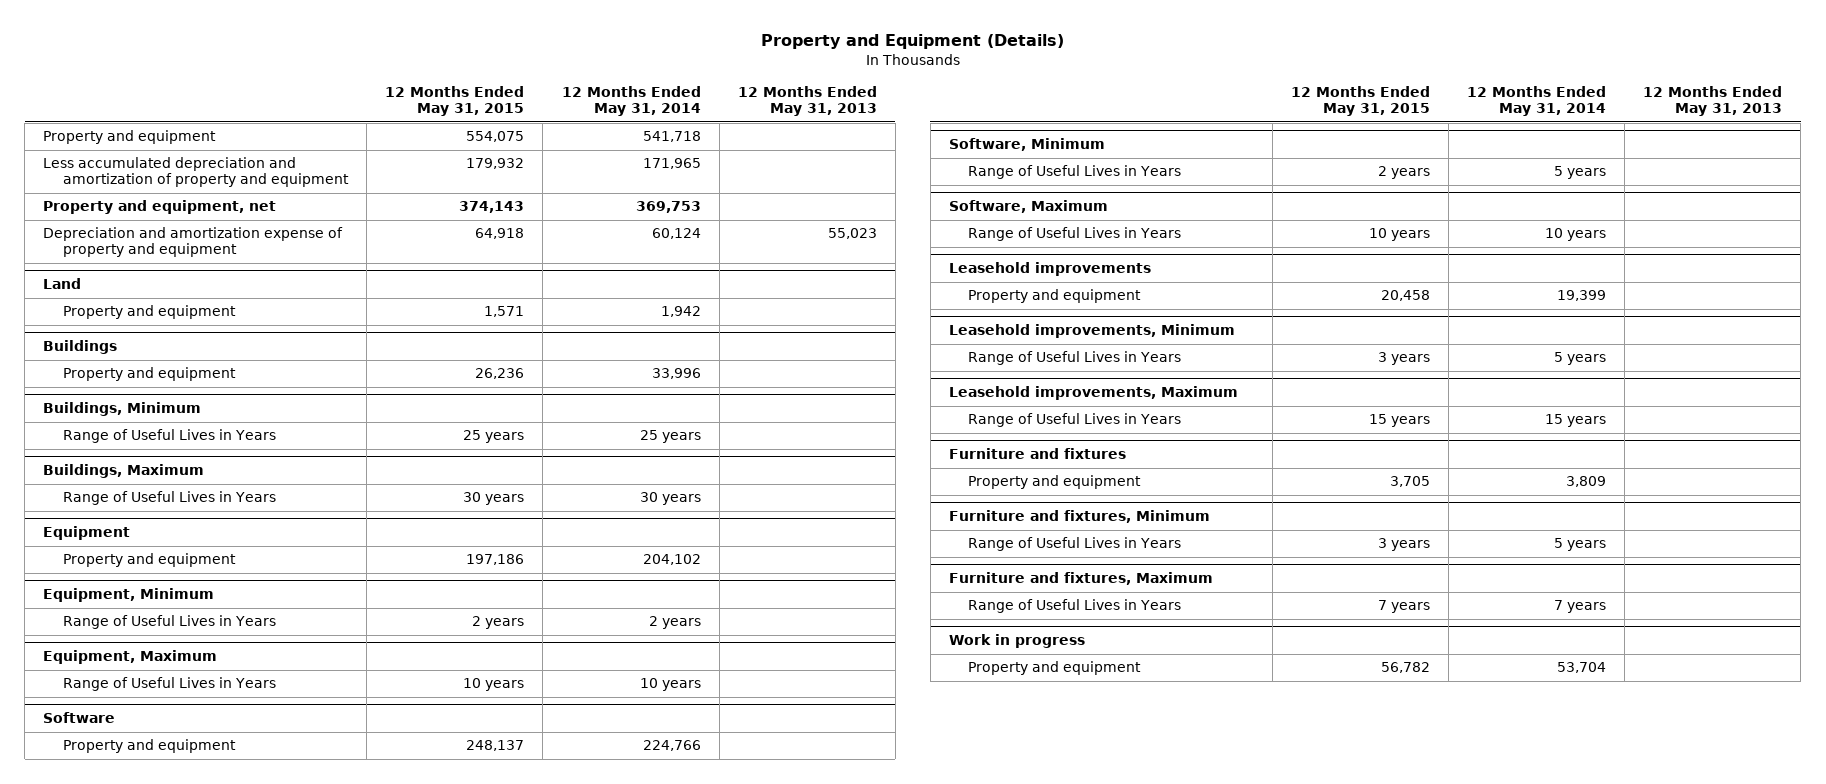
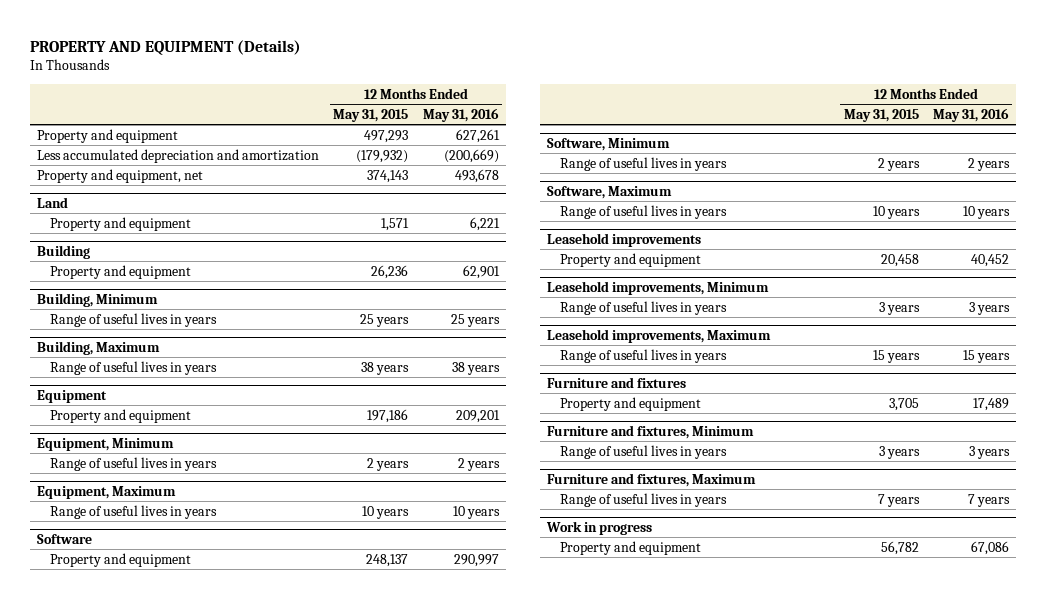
- Property and Equipment (Details)
+ PROPERTY AND EQUIPMENT (Details)
- | 12 Months Ended May 31, 2015 | 12 Months Ended May 31, 2014 | 12 Months Ended May 31, 2013
+ | 12 Months Ended May 31, 2015 | 12 Months Ended May 31, 2016
- Property and equipment | 554,075 | 541,718 |
- Less accumulated depreciation and amortization of property and equipment | 179,932 | 171,965 |
+ Property and equipment | 497,293 | 627,261
+ Less accumulated depreciation and amortization | (179,932) | (200,669)
- Depreciation and amortization expense of property and equipment | 64,918 | 60,124 | 55,023
- Buildings
+ Building
- Buildings, Minimum
- Range of Useful Lives in Years | 25 years | 25 years |
- Buildings, Maximum
- Range of Useful Lives in Years | 30 years | 30 years |
+ Building, Minimum
+ Range of useful lives in years | 25 years | 25 years
+ Building, Maximum
+ Range of useful lives in years | 38 years | 38 years
@ Equipment, Minimum
- Range of Useful Lives in Years | 2 years | 2 years |
+ Range of useful lives in years | 2 years | 2 years
@ Equipment, Maximum
- Range of Useful Lives in Years | 10 years | 10 years |
+ Range of useful lives in years | 10 years | 10 years
@ Software, Minimum
- Range of Useful Lives in Years | 2 years | 5 years |
+ Range of useful lives in years | 2 years | 2 years
@ Software, Maximum
- Range of Useful Lives in Years | 10 years | 10 years |
+ Range of useful lives in years | 10 years | 10 years
@ Leasehold improvements, Minimum
- Range of Useful Lives in Years | 3 years | 5 years |
+ Range of useful lives in years | 3 years | 3 years
@ Leasehold improvements, Maximum
- Range of Useful Lives in Years | 15 years | 15 years |
+ Range of useful lives in years | 15 years | 15 years
@ Furniture and fixtures, Minimum
- Range of Useful Lives in Years | 3 years | 5 years |
+ Range of useful lives in years | 3 years | 3 years
@ Furniture and fixtures, Maximum
- Range of Useful Lives in Years | 7 years | 7 years |
+ Range of useful lives in years | 7 years | 7 years

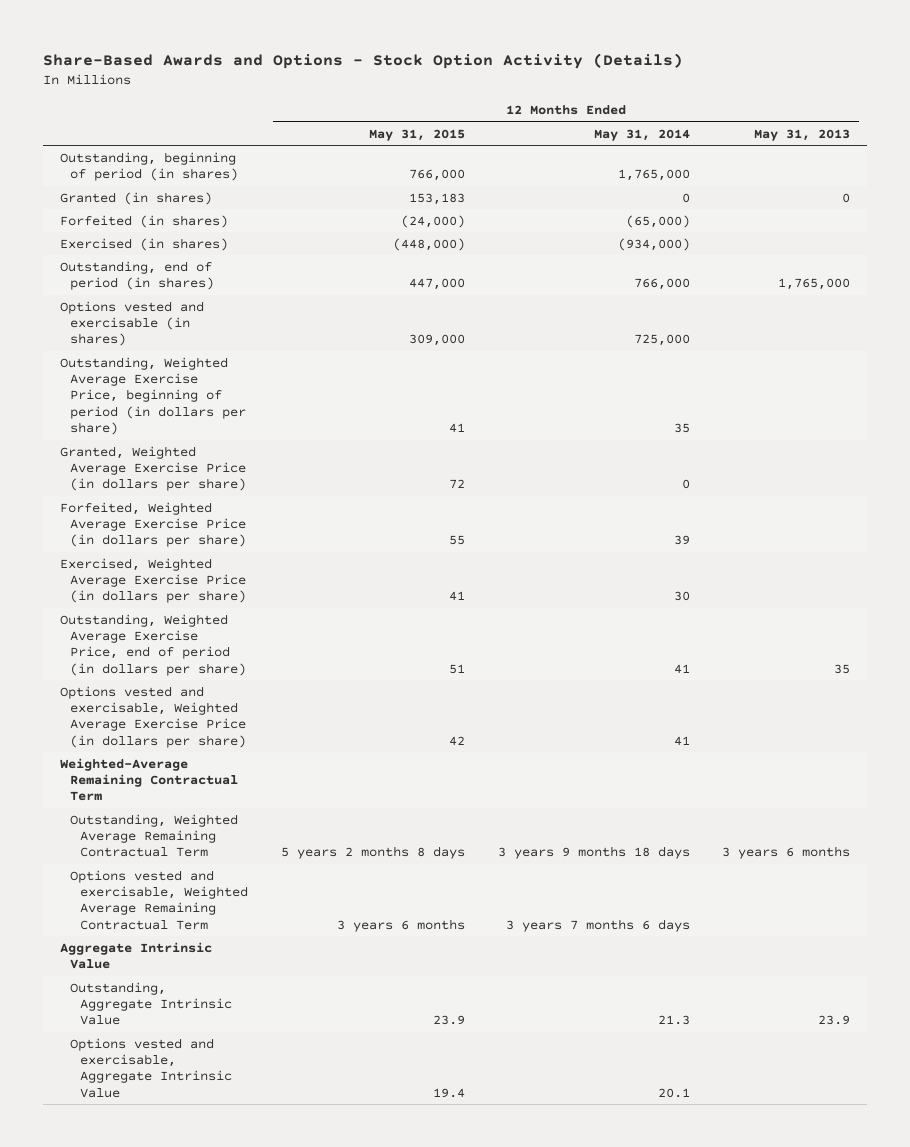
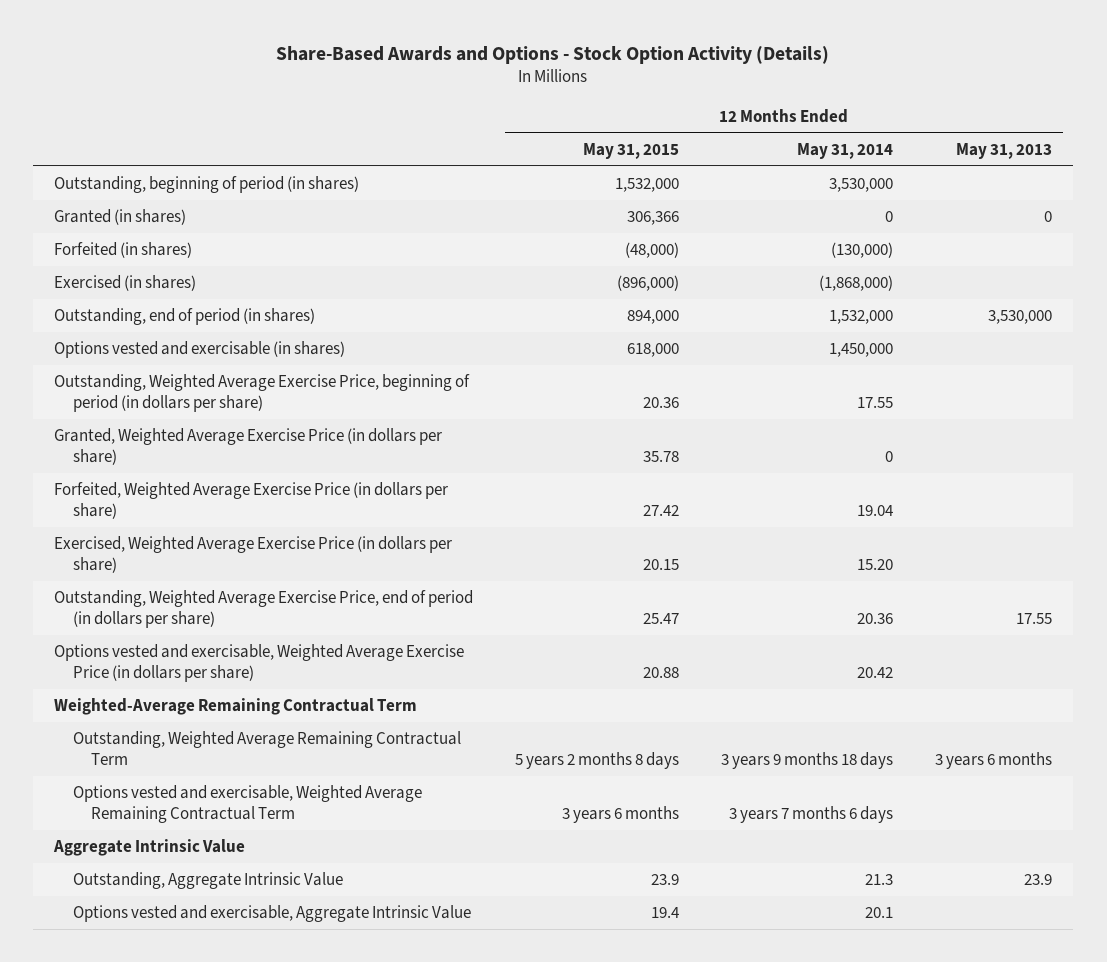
- Outstanding, beginning of period (in shares) | 766,000 | 1,765,000 |
- Granted (in shares) | 153,183 | 0 | 0
- Forfeited (in shares) | (24,000) | (65,000) |
- Exercised (in shares) | (448,000) | (934,000) |
- Outstanding, end of period (in shares) | 447,000 | 766,000 | 1,765,000
- Options vested and exercisable (in shares) | 309,000 | 725,000 |
- Outstanding, Weighted Average Exercise Price, beginning of period (in dollars per share) | 41 | 35 |
- Granted, Weighted Average Exercise Price (in dollars per share) | 72 | 0 |
- Forfeited, Weighted Average Exercise Price (in dollars per share) | 55 | 39 |
- Exercised, Weighted Average Exercise Price (in dollars per share) | 41 | 30 |
- Outstanding, Weighted Average Exercise Price, end of period (in dollars per share) | 51 | 41 | 35
- Options vested and exercisable, Weighted Average Exercise Price (in dollars per share) | 42 | 41 |
+ Outstanding, beginning of period (in shares) | 1,532,000 | 3,530,000 |
+ Granted (in shares) | 306,366 | 0 | 0
+ Forfeited (in shares) | (48,000) | (130,000) |
+ Exercised (in shares) | (896,000) | (1,868,000) |
+ Outstanding, end of period (in shares) | 894,000 | 1,532,000 | 3,530,000
+ Options vested and exercisable (in shares) | 618,000 | 1,450,000 |
+ Outstanding, Weighted Average Exercise Price, beginning of period (in dollars per share) | 20.36 | 17.55 |
+ Granted, Weighted Average Exercise Price (in dollars per share) | 35.78 | 0 |
+ Forfeited, Weighted Average Exercise Price (in dollars per share) | 27.42 | 19.04 |
+ Exercised, Weighted Average Exercise Price (in dollars per share) | 20.15 | 15.20 |
+ Outstanding, Weighted Average Exercise Price, end of period (in dollars per share) | 25.47 | 20.36 | 17.55
+ Options vested and exercisable, Weighted Average Exercise Price (in dollars per share) | 20.88 | 20.42 |

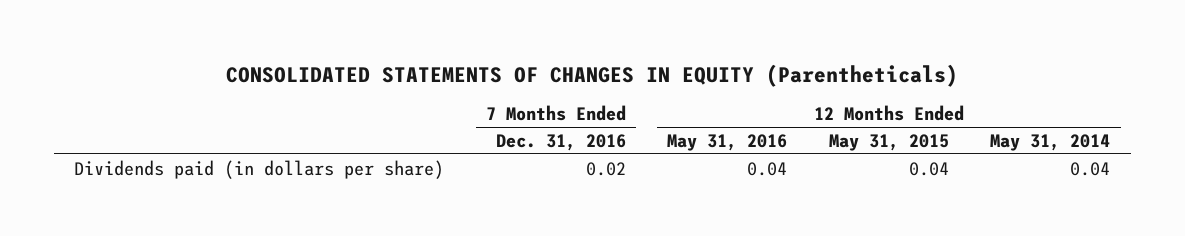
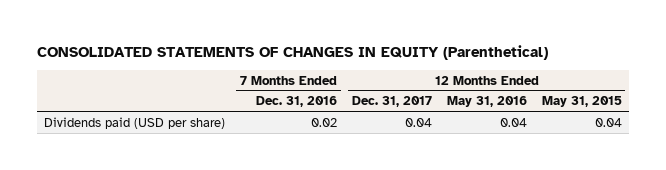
- CONSOLIDATED STATEMENTS OF CHANGES IN EQUITY (Parentheticals)
+ CONSOLIDATED STATEMENTS OF CHANGES IN EQUITY (Parenthetical)
- | 7 Months Ended Dec. 31, 2016 | 12 Months Ended May 31, 2016 | 12 Months Ended May 31, 2015 | 12 Months Ended May 31, 2014
+ | 7 Months Ended Dec. 31, 2016 | 12 Months Ended Dec. 31, 2017 | 12 Months Ended May 31, 2016 | 12 Months Ended May 31, 2015
- Dividends paid (in dollars per share) | 0.02 | 0.04 | 0.04 | 0.04
+ Dividends paid (USD per share) | 0.02 | 0.04 | 0.04 | 0.04

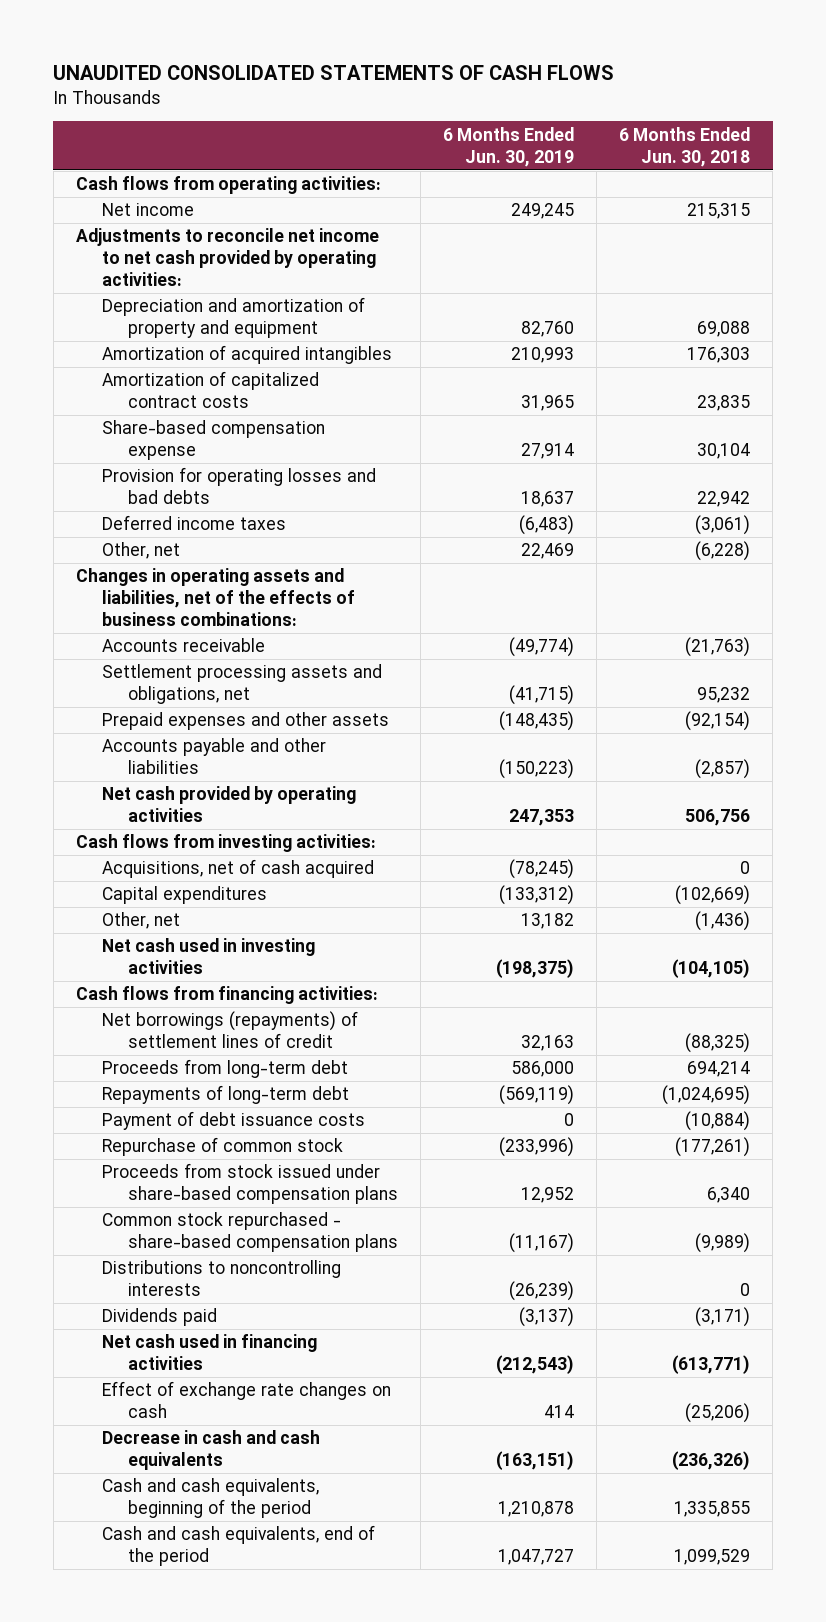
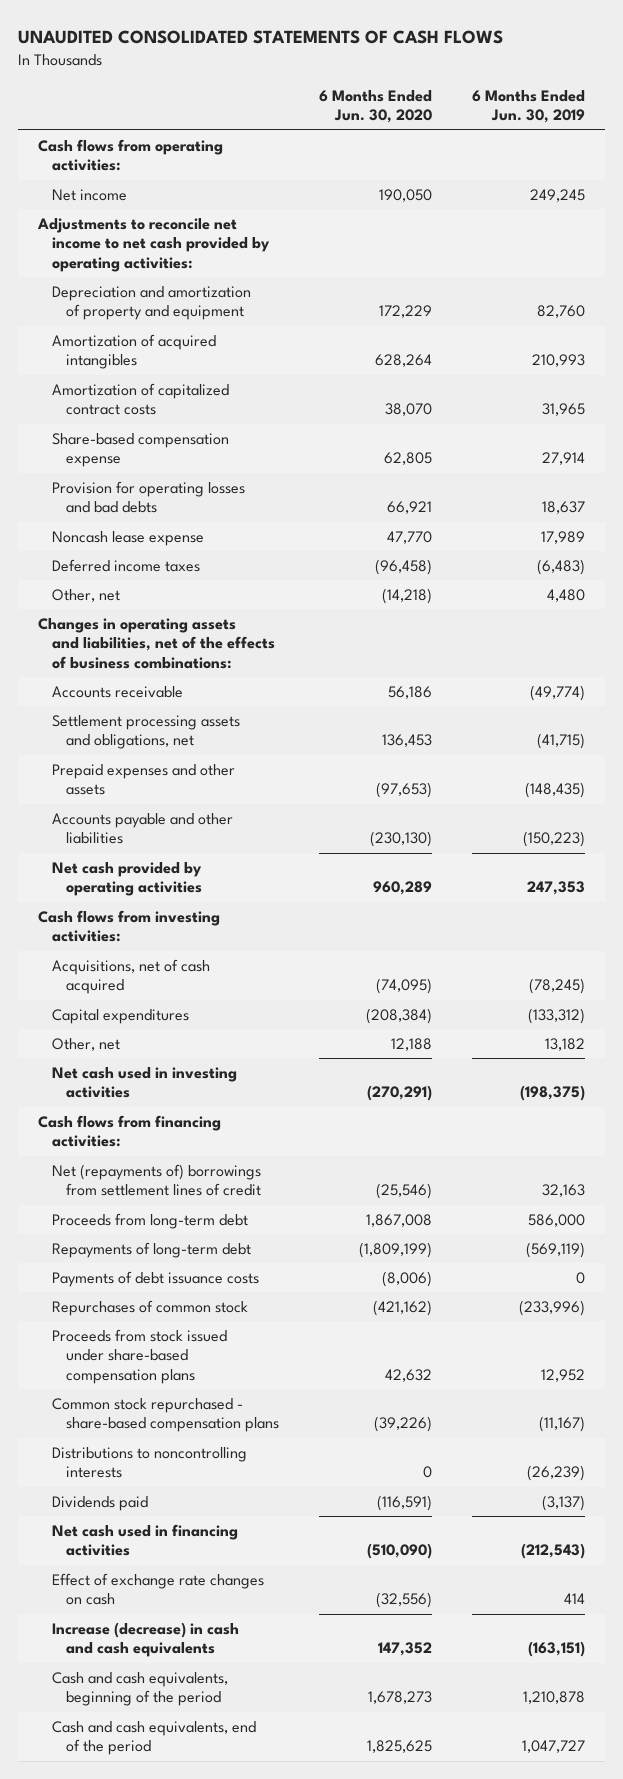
- | 6 Months Ended Jun. 30, 2019 | 6 Months Ended Jun. 30, 2018
+ | 6 Months Ended Jun. 30, 2020 | 6 Months Ended Jun. 30, 2019
+ Noncash lease expense | 47,770 | 17,989
- Other, net | 22,469 | (6,228)
+ Other, net | (14,218) | 4,480
- Net borrowings (repayments) of settlement lines of credit | 32,163 | (88,325)
+ Net (repayments of) borrowings from settlement lines of credit | (25,546) | 32,163
- Payment of debt issuance costs | 0 | (10,884)
- Repurchase of common stock | (233,996) | (177,261)
+ Payments of debt issuance costs | (8,006) | 0
+ Repurchases of common stock | (421,162) | (233,996)
- Decrease in cash and cash equivalents | (163,151) | (236,326)
+ Increase (decrease) in cash and cash equivalents | 147,352 | (163,151)

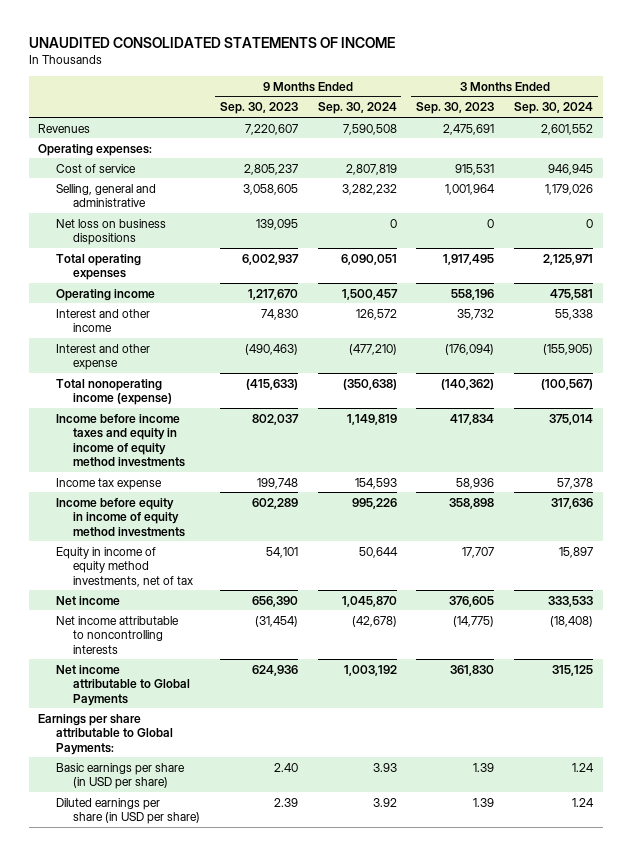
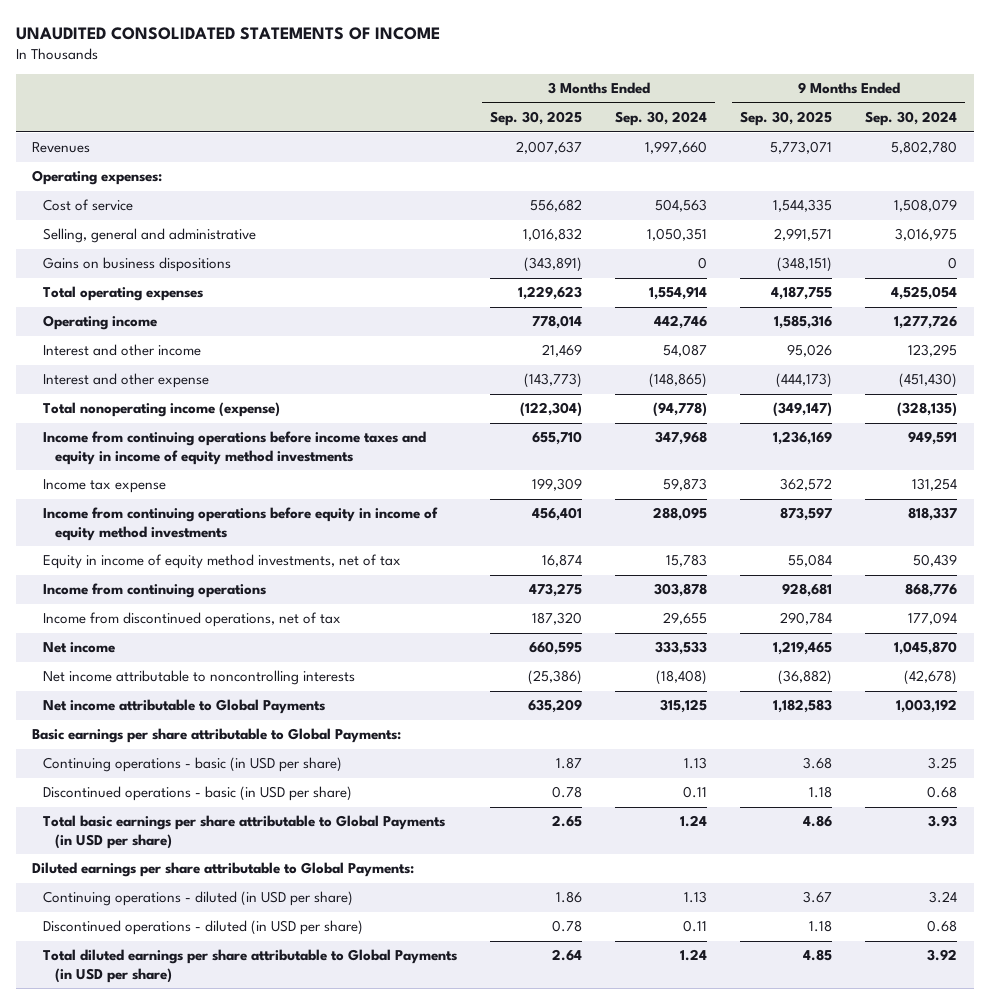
- | 9 Months Ended Sep. 30, 2023 | 9 Months Ended Sep. 30, 2024 | 3 Months Ended Sep. 30, 2023 | 3 Months Ended Sep. 30, 2024
+ | 3 Months Ended Sep. 30, 2025 | 3 Months Ended Sep. 30, 2024 | 9 Months Ended Sep. 30, 2025 | 9 Months Ended Sep. 30, 2024
- Revenues | 7,220,607 | 7,590,508 | 2,475,691 | 2,601,552
+ Revenues | 2,007,637 | 1,997,660 | 5,773,071 | 5,802,780
- Cost of service | 2,805,237 | 2,807,819 | 915,531 | 946,945
- Selling, general and administrative | 3,058,605 | 3,282,232 | 1,001,964 | 1,179,026
- Net loss on business dispositions | 139,095 | 0 | 0 | 0
- Total operating expenses | 6,002,937 | 6,090,051 | 1,917,495 | 2,125,971
- Operating income | 1,217,670 | 1,500,457 | 558,196 | 475,581
- Interest and other income | 74,830 | 126,572 | 35,732 | 55,338
- Interest and other expense | (490,463) | (477,210) | (176,094) | (155,905)
- Total nonoperating income (expense) | (415,633) | (350,638) | (140,362) | (100,567)
- Income before income taxes and equity in income of equity method investments | 802,037 | 1,149,819 | 417,834 | 375,014
- Income tax expense | 199,748 | 154,593 | 58,936 | 57,378
- Income before equity in income of equity method investments | 602,289 | 995,226 | 358,898 | 317,636
- Equity in income of equity method investments, net of tax | 54,101 | 50,644 | 17,707 | 15,897
+ Cost of service | 556,682 | 504,563 | 1,544,335 | 1,508,079
+ Selling, general and administrative | 1,016,832 | 1,050,351 | 2,991,571 | 3,016,975
+ Gains on business dispositions | (343,891) | 0 | (348,151) | 0
+ Total operating expenses | 1,229,623 | 1,554,914 | 4,187,755 | 4,525,054
+ Operating income | 778,014 | 442,746 | 1,585,316 | 1,277,726
+ Interest and other income | 21,469 | 54,087 | 95,026 | 123,295
+ Interest and other expense | (143,773) | (148,865) | (444,173) | (451,430)
+ Total nonoperating income (expense) | (122,304) | (94,778) | (349,147) | (328,135)
+ Income from continuing operations before income taxes and equity in income of equity method investments | 655,710 | 347,968 | 1,236,169 | 949,591
+ Income tax expense | 199,309 | 59,873 | 362,572 | 131,254
+ Income from continuing operations before equity in income of equity method investments | 456,401 | 288,095 | 873,597 | 818,337
+ Equity in income of equity method investments, net of tax | 16,874 | 15,783 | 55,084 | 50,439
+ Income from continuing operations | 473,275 | 303,878 | 928,681 | 868,776
+ Income from discontinued operations, net of tax | 187,320 | 29,655 | 290,784 | 177,094
- Earnings per share attributable to Global Payments:
- Basic earnings per share (in USD per share) | 2.40 | 3.93 | 1.39 | 1.24
- Diluted earnings per share (in USD per share) | 2.39 | 3.92 | 1.39 | 1.24
+ Basic earnings per share attributable to Global Payments:
+ Continuing operations - basic (in USD per share) | 1.87 | 1.13 | 3.68 | 3.25
+ Discontinued operations - basic (in USD per share) | 0.78 | 0.11 | 1.18 | 0.68
+ Total basic earnings per share attributable to Global Payments (in USD per share) | 2.65 | 1.24 | 4.86 | 3.93
+ Diluted earnings per share attributable to Global Payments:
+ Continuing operations - diluted (in USD per share) | 1.86 | 1.13 | 3.67 | 3.24
+ Discontinued operations - diluted (in USD per share) | 0.78 | 0.11 | 1.18 | 0.68
+ Total diluted earnings per share attributable to Global Payments (in USD per share) | 2.64 | 1.24 | 4.85 | 3.92

